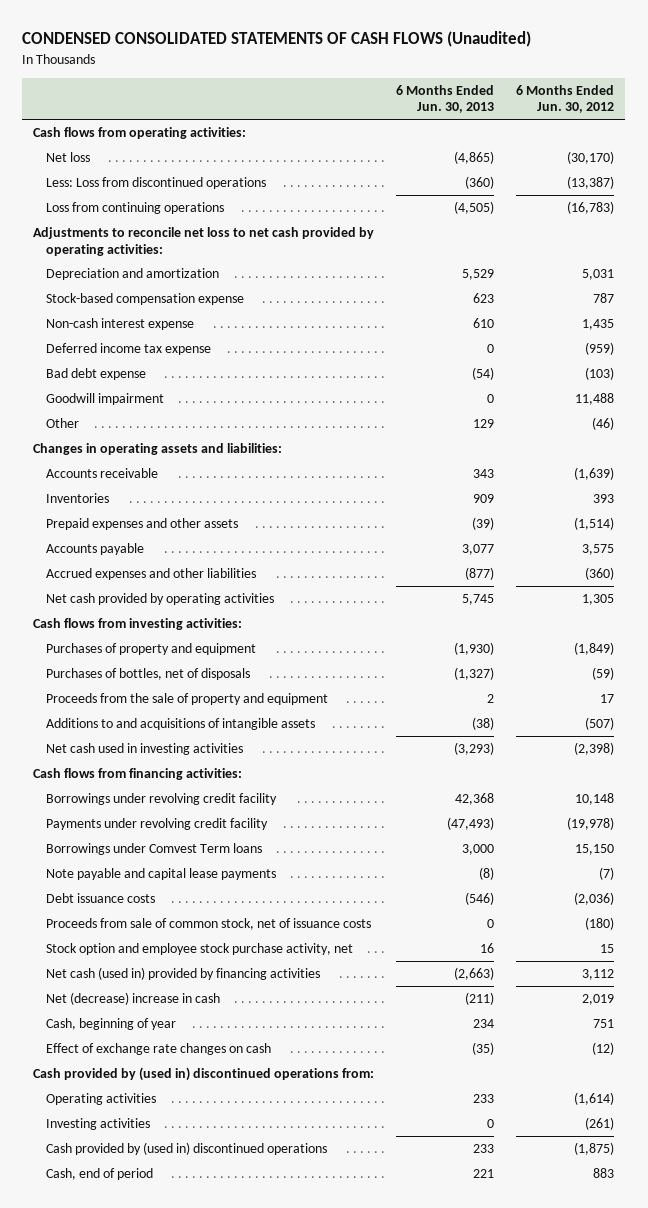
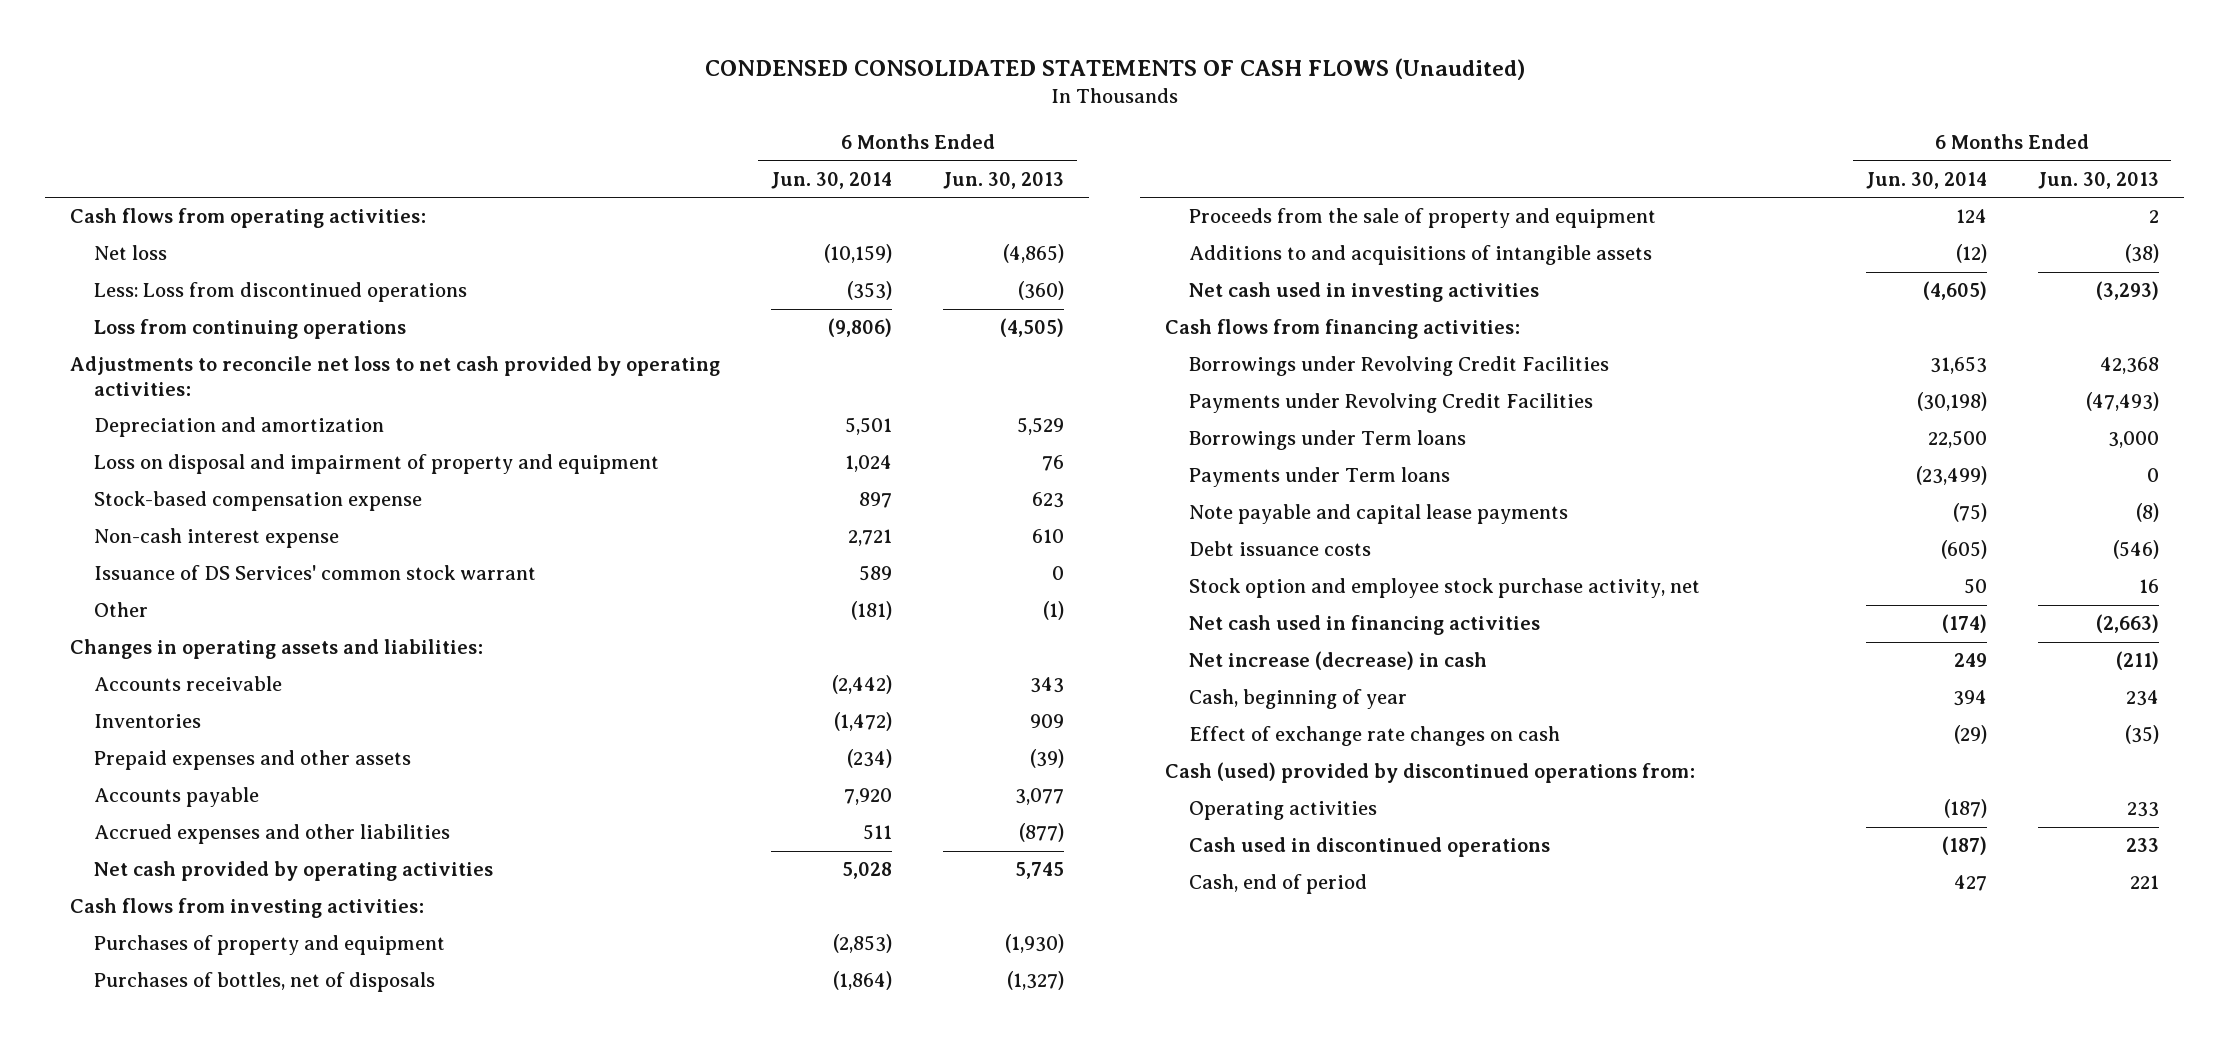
- | 6 Months Ended Jun. 30, 2013 | 6 Months Ended Jun. 30, 2012
+ | 6 Months Ended Jun. 30, 2014 | 6 Months Ended Jun. 30, 2013
+ Loss on disposal and impairment of property and equipment | 1,024 | 76
- Deferred income tax expense | 0 | (959)
- Bad debt expense | (54) | (103)
- Goodwill impairment | 0 | 11,488
- Other | 129 | (46)
+ Issuance of DS Services' common stock warrant | 589 | 0
+ Other | (181) | (1)
- Borrowings under revolving credit facility | 42,368 | 10,148
- Payments under revolving credit facility | (47,493) | (19,978)
- Borrowings under Comvest Term loans | 3,000 | 15,150
+ Borrowings under Revolving Credit Facilities | 31,653 | 42,368
+ Payments under Revolving Credit Facilities | (30,198) | (47,493)
+ Borrowings under Term loans | 22,500 | 3,000
+ Payments under Term loans | (23,499) | 0
- Proceeds from sale of common stock, net of issuance costs | 0 | (180)
- Net cash (used in) provided by financing activities | (2,663) | 3,112
- Net (decrease) increase in cash | (211) | 2,019
+ Net cash used in financing activities | (174) | (2,663)
+ Net increase (decrease) in cash | 249 | (211)
- Cash provided by (used in) discontinued operations from:
+ Cash (used) provided by discontinued operations from:
- Investing activities | 0 | (261)
- Cash provided by (used in) discontinued operations | 233 | (1,875)
+ Cash used in discontinued operations | (187) | 233

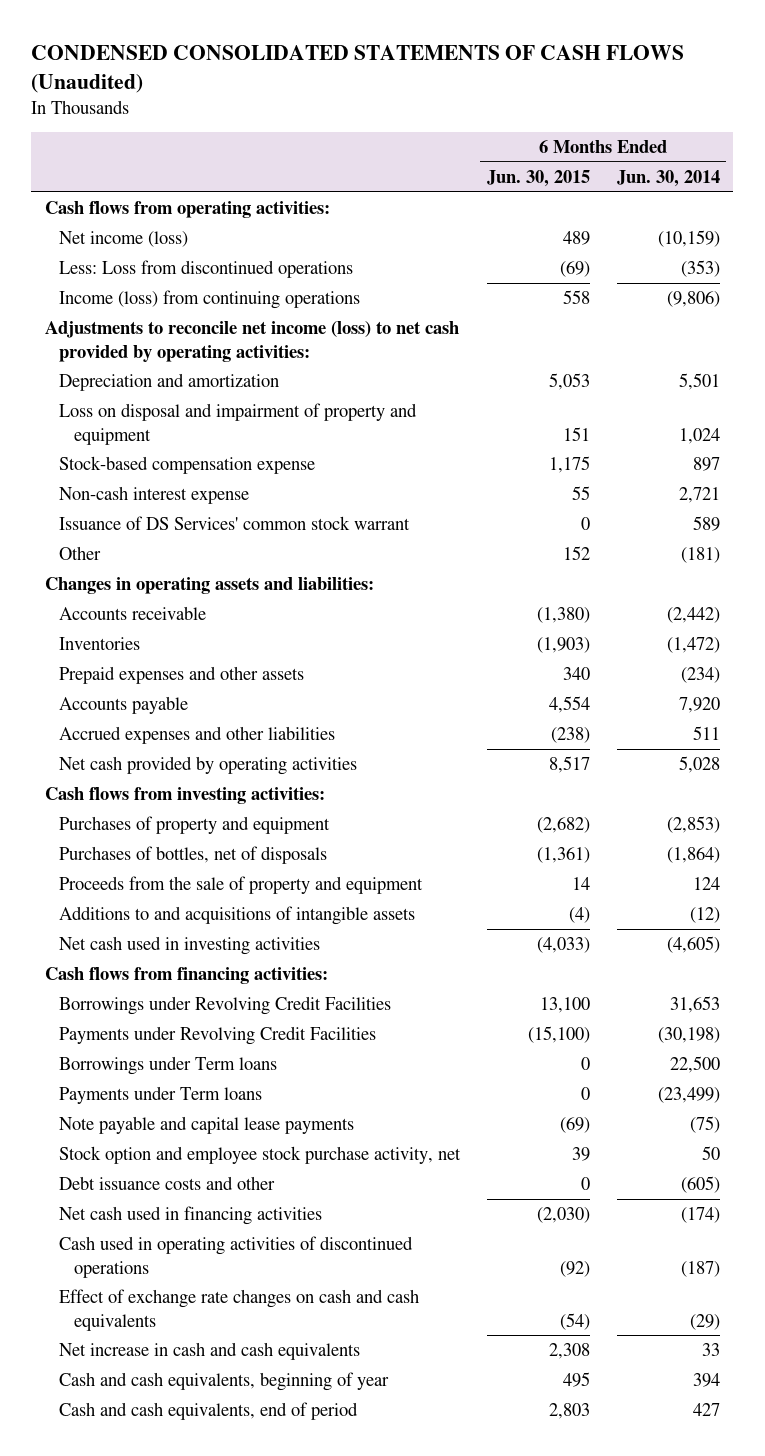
- | 6 Months Ended Jun. 30, 2014 | 6 Months Ended Jun. 30, 2013
+ | 6 Months Ended Jun. 30, 2015 | 6 Months Ended Jun. 30, 2014
- Net loss | (10,159) | (4,865)
+ Net income (loss) | 489 | (10,159)
- Loss from continuing operations | (9,806) | (4,505)
- Adjustments to reconcile net loss to net cash provided by operating activities:
+ Income (loss) from continuing operations | 558 | (9,806)
+ Adjustments to reconcile net income (loss) to net cash provided by operating activities:
- Debt issuance costs | (605) | (546)
+ Debt issuance costs and other | 0 | (605)
- Net increase (decrease) in cash | 249 | (211)
- Cash, beginning of year | 394 | 234
- Effect of exchange rate changes on cash | (29) | (35)
- Cash (used) provided by discontinued operations from:
- Operating activities | (187) | 233
- Cash used in discontinued operations | (187) | 233
- Cash, end of period | 427 | 221
+ Cash used in operating activities of discontinued operations | (92) | (187)
+ Effect of exchange rate changes on cash and cash equivalents | (54) | (29)
+ Net increase in cash and cash equivalents | 2,308 | 33
+ Cash and cash equivalents, beginning of year | 495 | 394
+ Cash and cash equivalents, end of period | 2,803 | 427

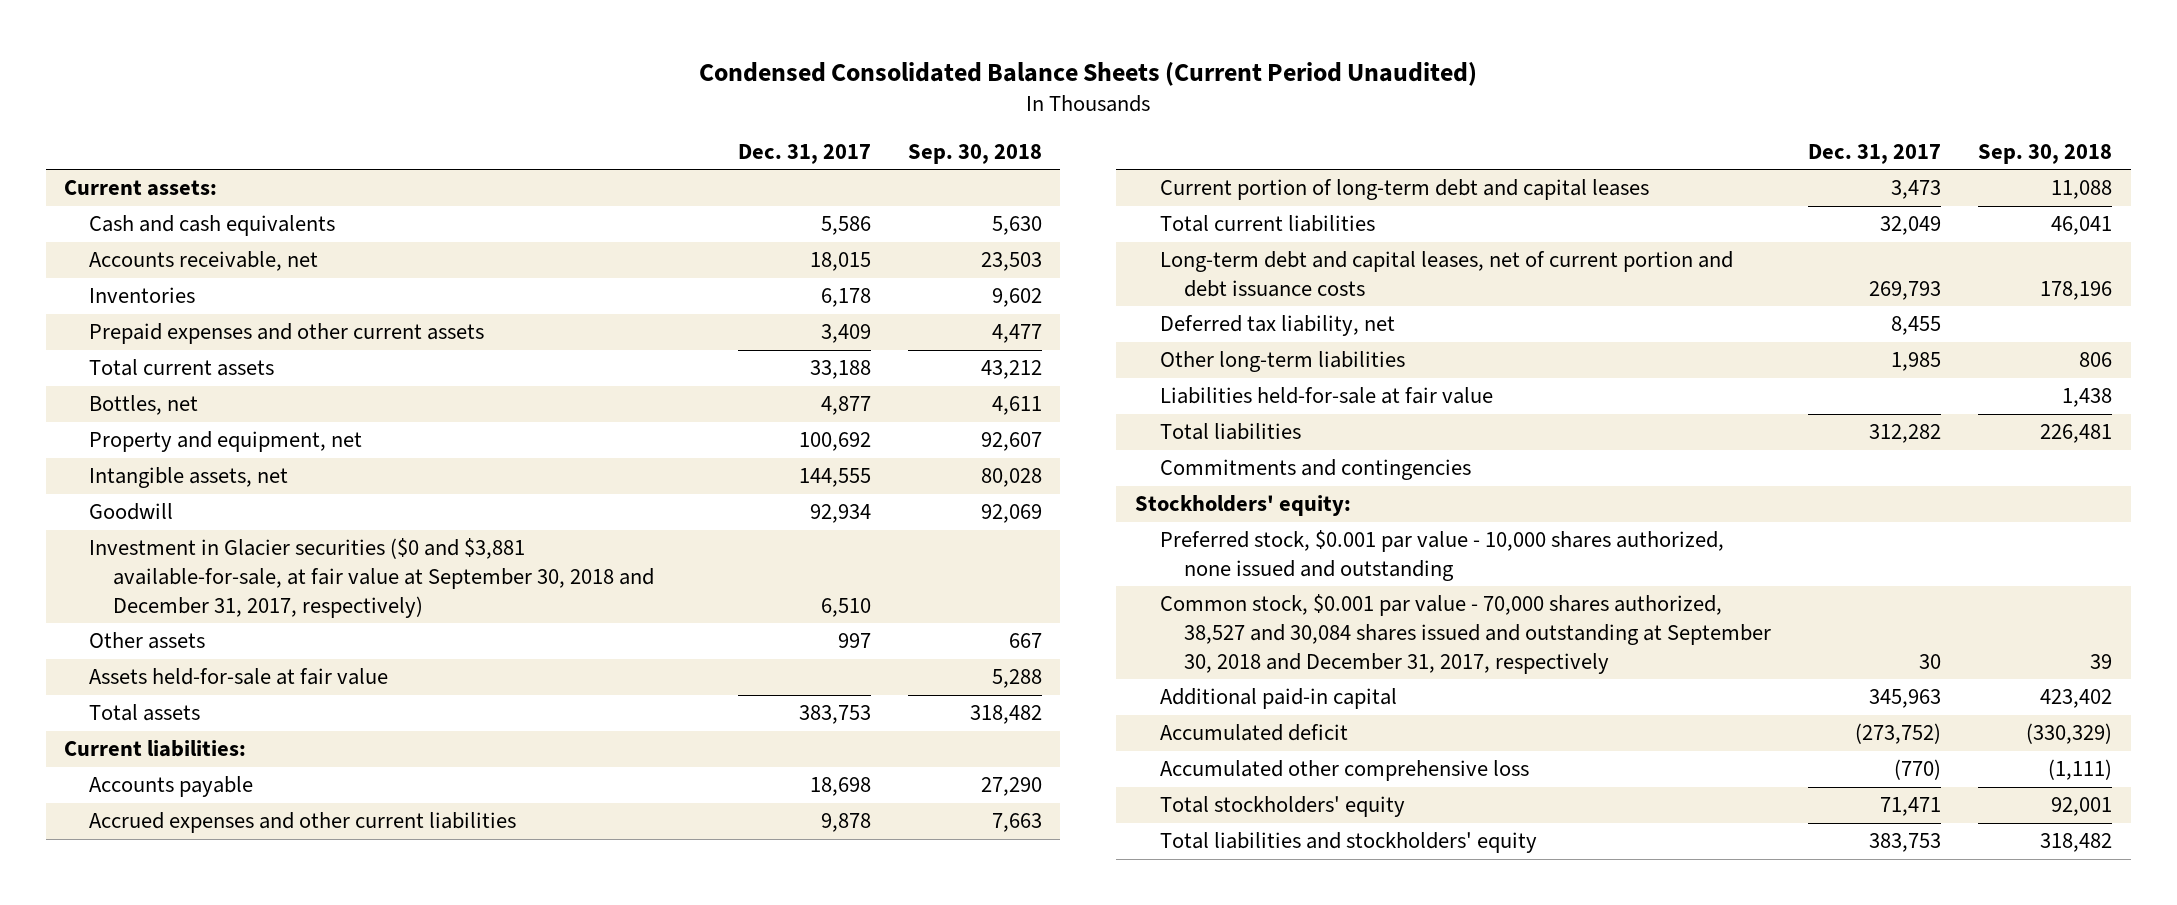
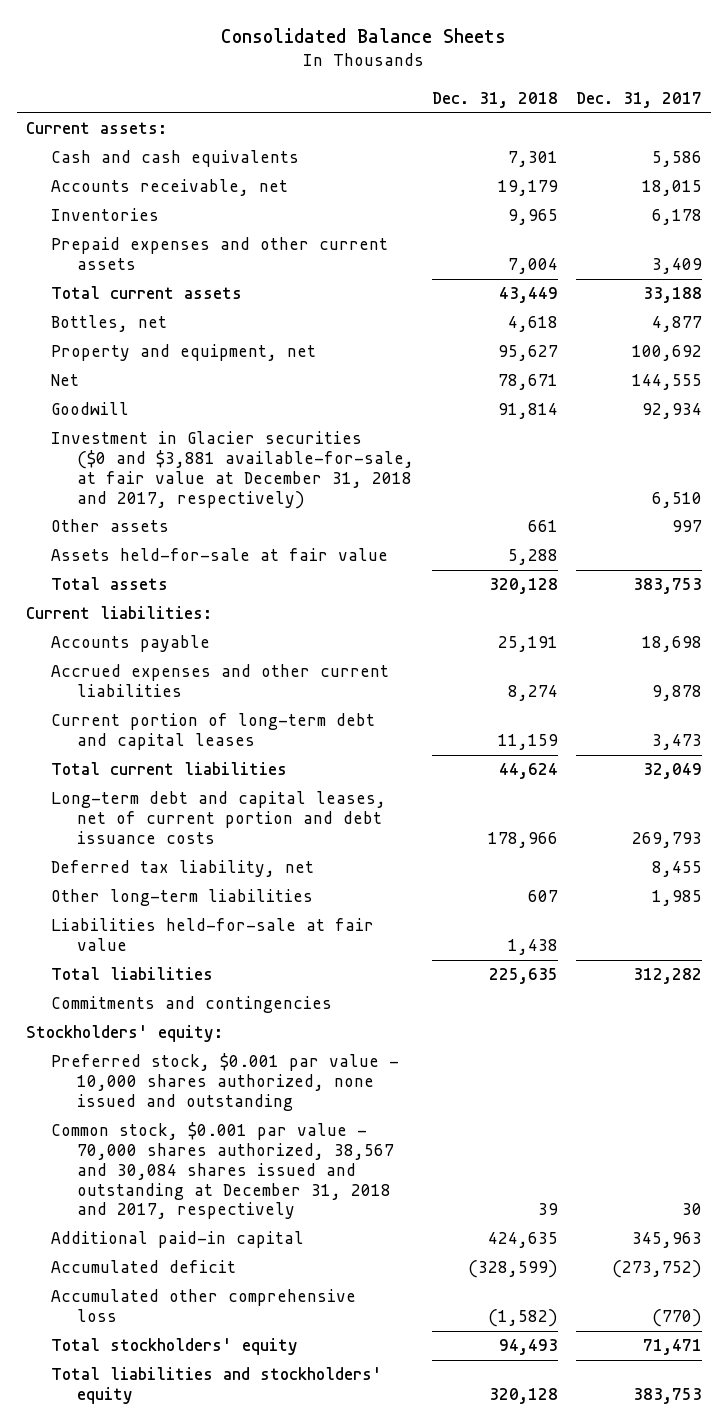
- Condensed Consolidated Balance Sheets (Current Period Unaudited)
+ Consolidated Balance Sheets
- | Dec. 31, 2017 | Sep. 30, 2018
+ | Dec. 31, 2018 | Dec. 31, 2017
- Intangible assets, net | 144,555 | 80,028
+ Net | 78,671 | 144,555
- Investment in Glacier securities ($0 and $3,881 available-for-sale, at fair value at September 30, 2018 and December 31, 2017, respectively) | 6,510 |
+ Investment in Glacier securities ($0 and $3,881 available-for-sale, at fair value at December 31, 2018 and 2017, respectively) | | 6,510
- Common stock, $0.001 par value - 70,000 shares authorized, 38,527 and 30,084 shares issued and outstanding at September 30, 2018 and December 31, 2017, respectively | 30 | 39
+ Common stock, $0.001 par value - 70,000 shares authorized, 38,567 and 30,084 shares issued and outstanding at December 31, 2018 and 2017, respectively | 39 | 30

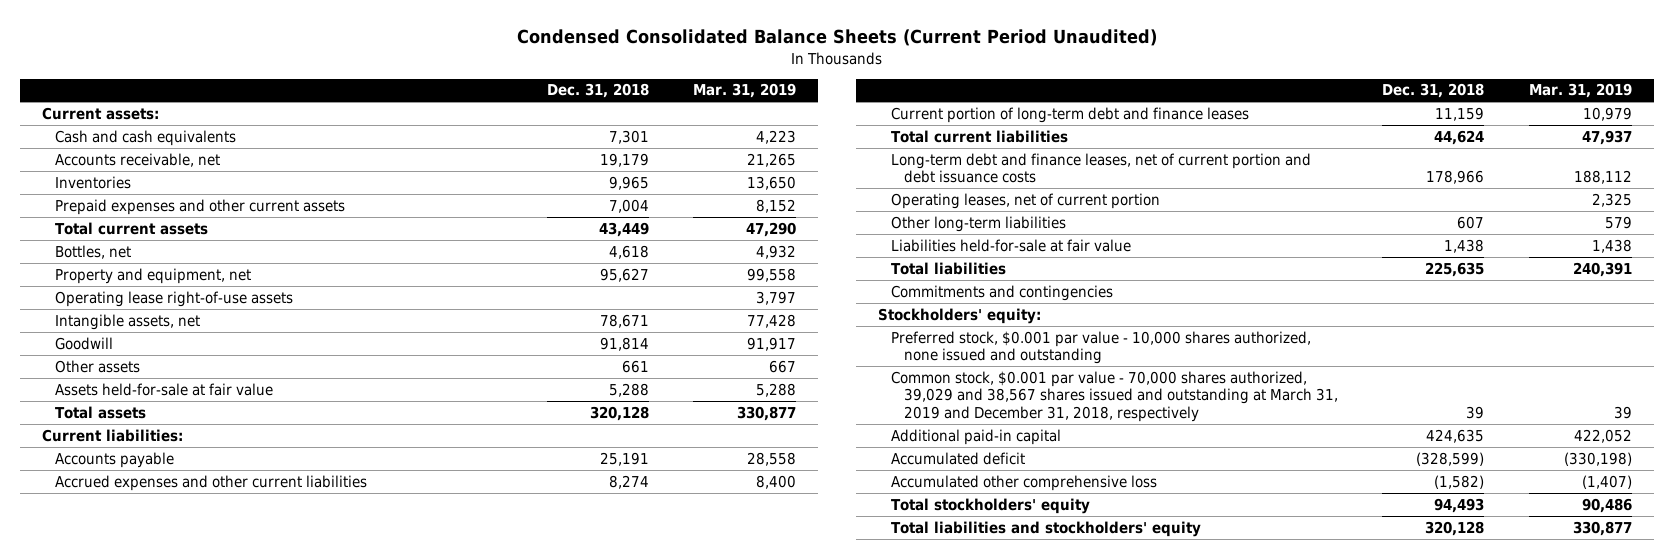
- Consolidated Balance Sheets
+ Condensed Consolidated Balance Sheets (Current Period Unaudited)
- | Dec. 31, 2018 | Dec. 31, 2017
+ | Dec. 31, 2018 | Mar. 31, 2019
- Net | 78,671 | 144,555
+ Operating lease right-of-use assets | | 3,797
+ Intangible assets, net | 78,671 | 77,428
- Investment in Glacier securities ($0 and $3,881 available-for-sale, at fair value at December 31, 2018 and 2017, respectively) | | 6,510
- Current portion of long-term debt and capital leases | 11,159 | 3,473
+ Current portion of long-term debt and finance leases | 11,159 | 10,979
- Long-term debt and capital leases, net of current portion and debt issuance costs | 178,966 | 269,793
- Deferred tax liability, net | | 8,455
+ Long-term debt and finance leases, net of current portion and debt issuance costs | 178,966 | 188,112
+ Operating leases, net of current portion | | 2,325
- Common stock, $0.001 par value - 70,000 shares authorized, 38,567 and 30,084 shares issued and outstanding at December 31, 2018 and 2017, respectively | 39 | 30
+ Common stock, $0.001 par value - 70,000 shares authorized, 39,029 and 38,567 shares issued and outstanding at March 31, 2019 and December 31, 2018, respectively | 39 | 39

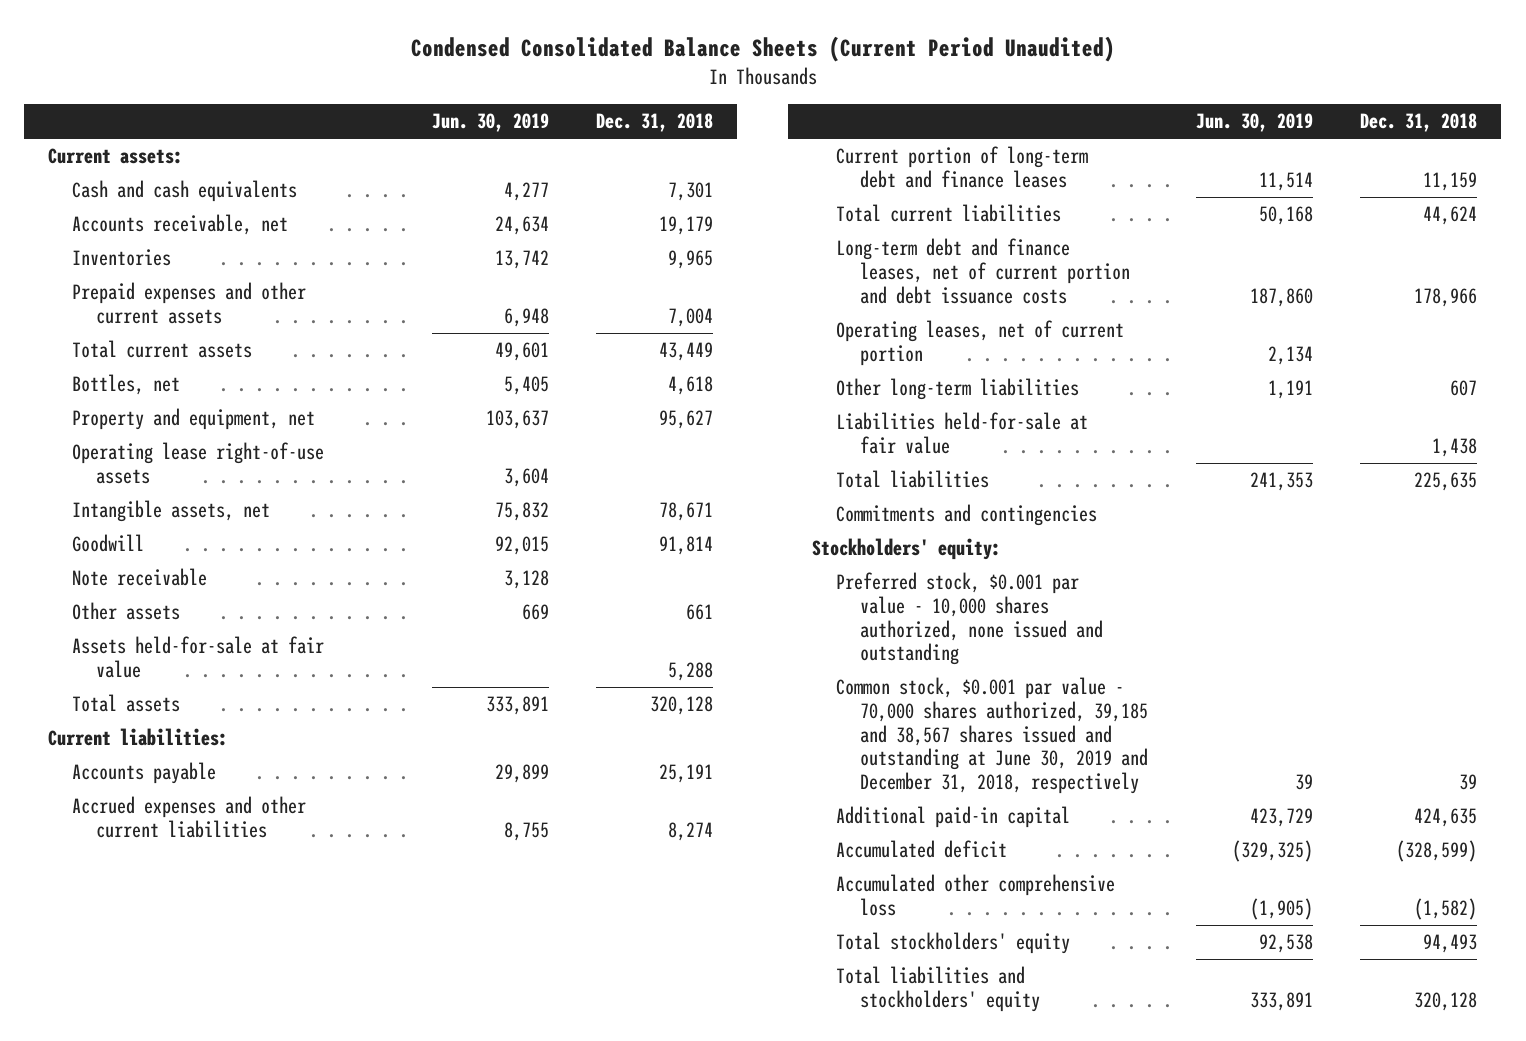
- | Dec. 31, 2018 | Mar. 31, 2019
+ | Jun. 30, 2019 | Dec. 31, 2018
+ Note receivable | 3,128 |
- Common stock, $0.001 par value - 70,000 shares authorized, 39,029 and 38,567 shares issued and outstanding at March 31, 2019 and December 31, 2018, respectively | 39 | 39
+ Common stock, $0.001 par value - 70,000 shares authorized, 39,185 and 38,567 shares issued and outstanding at June 30, 2019 and December 31, 2018, respectively | 39 | 39

